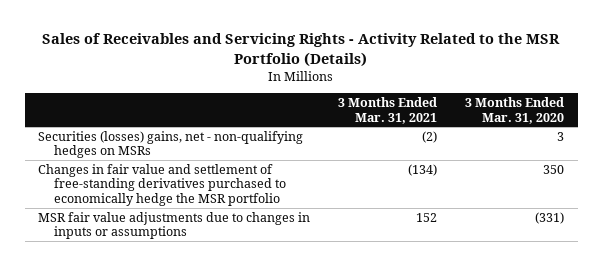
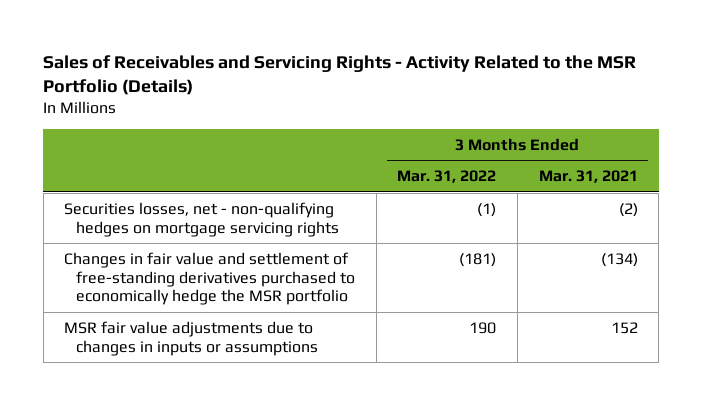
- | 3 Months Ended Mar. 31, 2021 | 3 Months Ended Mar. 31, 2020
+ | 3 Months Ended Mar. 31, 2022 | 3 Months Ended Mar. 31, 2021
- Securities (losses) gains, net - non-qualifying hedges on MSRs | (2) | 3
+ Securities losses, net - non-qualifying hedges on mortgage servicing rights | (1) | (2)

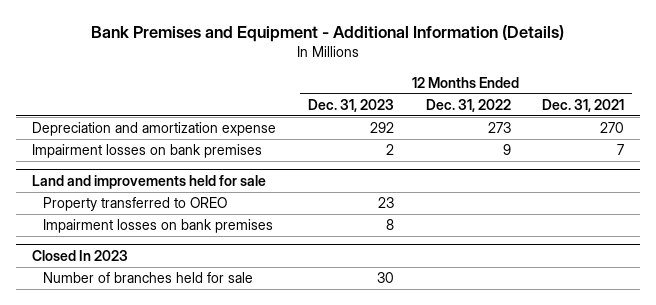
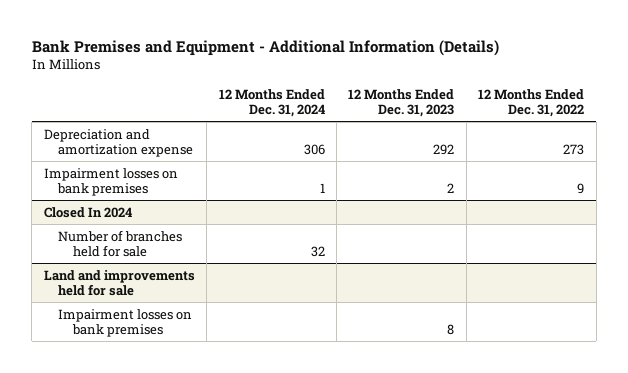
- | 12 Months Ended Dec. 31, 2023 | 12 Months Ended Dec. 31, 2022 | 12 Months Ended Dec. 31, 2021
+ | 12 Months Ended Dec. 31, 2024 | 12 Months Ended Dec. 31, 2023 | 12 Months Ended Dec. 31, 2022
+ Closed In 2024
+ Number of branches held for sale | 32 | |
@ Land and improvements held for sale
- Property transferred to OREO | 23 | |
- Closed In 2023
- Number of branches held for sale | 30 | |

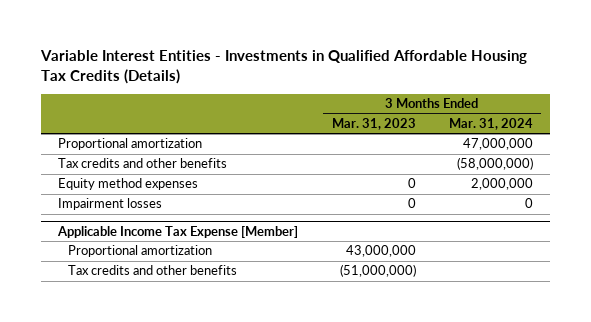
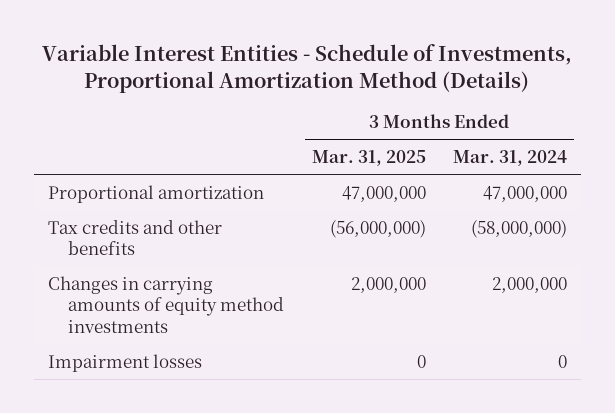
- Variable Interest Entities - Investments in Qualified Affordable Housing Tax Credits (Details)
+ Variable Interest Entities - Schedule of Investments, Proportional Amortization Method (Details)
- | 3 Months Ended Mar. 31, 2023 | 3 Months Ended Mar. 31, 2024
+ | 3 Months Ended Mar. 31, 2025 | 3 Months Ended Mar. 31, 2024
- Equity method expenses | 0 | 2,000,000
+ Changes in carrying amounts of equity method investments | 2,000,000 | 2,000,000
- Applicable Income Tax Expense [Member]
- Proportional amortization | 43,000,000 |
- Tax credits and other benefits | (51,000,000) |

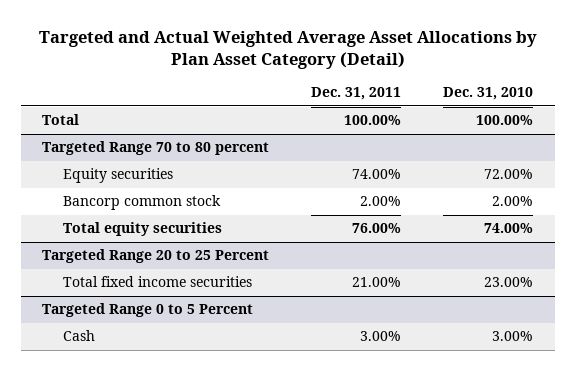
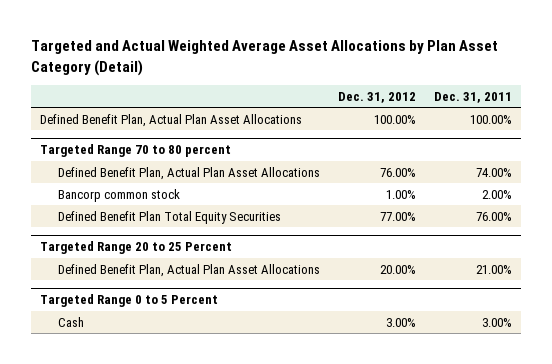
- | Dec. 31, 2011 | Dec. 31, 2010
+ | Dec. 31, 2012 | Dec. 31, 2011
- Total | 100.00% | 100.00%
+ Defined Benefit Plan, Actual Plan Asset Allocations | 100.00% | 100.00%
@ Targeted Range 70 to 80 percent
- Equity securities | 74.00% | 72.00%
+ Defined Benefit Plan, Actual Plan Asset Allocations | 76.00% | 74.00%
- Total equity securities | 76.00% | 74.00%
+ Defined Benefit Plan Total Equity Securities | 77.00% | 76.00%
@ Targeted Range 20 to 25 Percent
- Total fixed income securities | 21.00% | 23.00%
+ Defined Benefit Plan, Actual Plan Asset Allocations | 20.00% | 21.00%

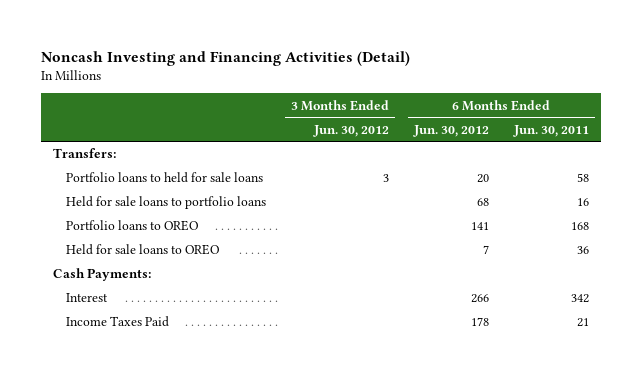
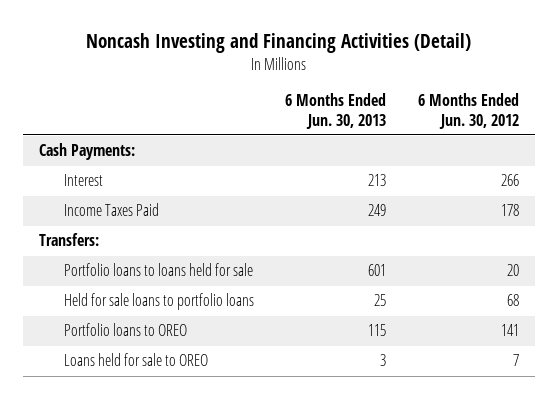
- | 3 Months Ended Jun. 30, 2012 | 6 Months Ended Jun. 30, 2012 | 6 Months Ended Jun. 30, 2011
+ | 6 Months Ended Jun. 30, 2013 | 6 Months Ended Jun. 30, 2012
- Portfolio loans to held for sale loans | 3 | 20 | 58
- Held for sale loans to OREO | | 7 | 36
moved down: Transfers:
+ Portfolio loans to loans held for sale | 601 | 20
moved down: Held for sale loans to portfolio loans | 25 | 68
moved down: Portfolio loans to OREO | 115 | 141
+ Loans held for sale to OREO | 3 | 7

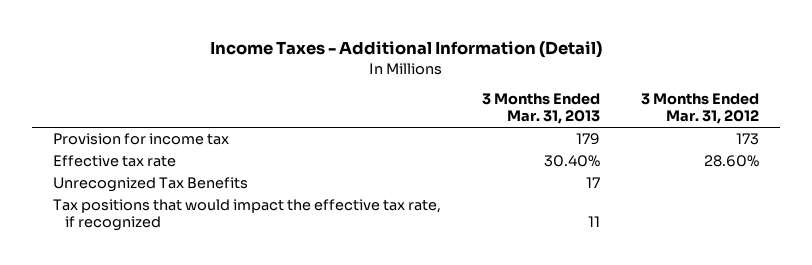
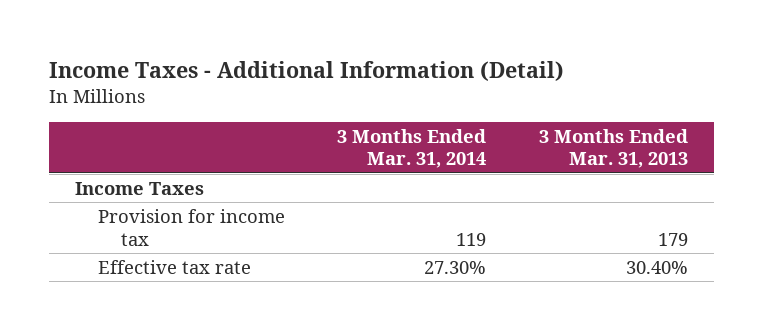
- | 3 Months Ended Mar. 31, 2013 | 3 Months Ended Mar. 31, 2012
+ | 3 Months Ended Mar. 31, 2014 | 3 Months Ended Mar. 31, 2013
+ Income Taxes
- Unrecognized Tax Benefits | 17 |
- Tax positions that would impact the effective tax rate, if recognized | 11 |

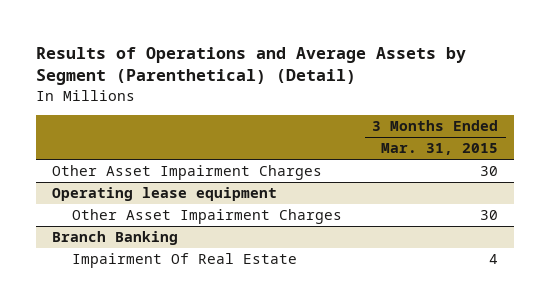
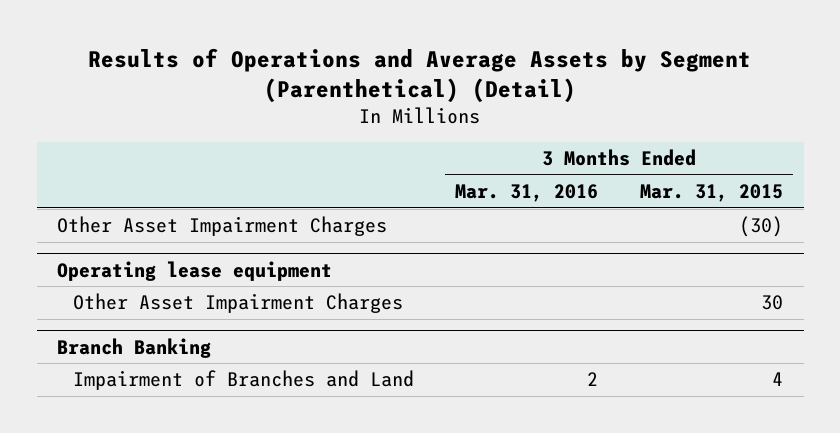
- | 3 Months Ended Mar. 31, 2015
+ | 3 Months Ended Mar. 31, 2016 | 3 Months Ended Mar. 31, 2015
- Other Asset Impairment Charges | 30
+ Other Asset Impairment Charges | | (30)
@ Branch Banking
- Impairment Of Real Estate | 4
+ Impairment of Branches and Land | 2 | 4

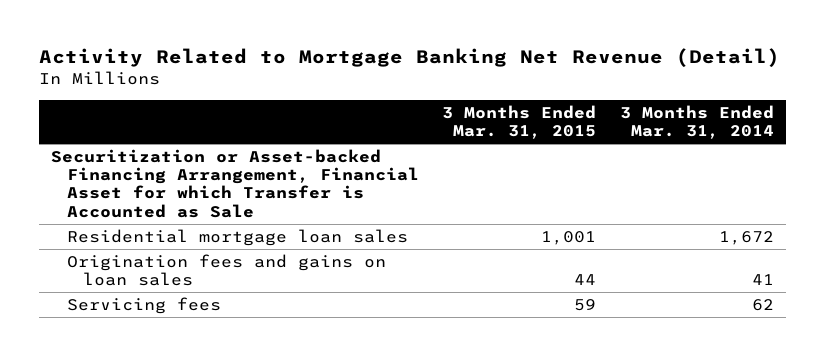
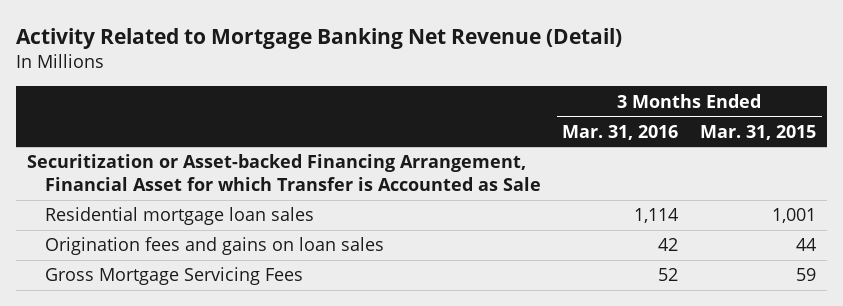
- | 3 Months Ended Mar. 31, 2015 | 3 Months Ended Mar. 31, 2014
+ | 3 Months Ended Mar. 31, 2016 | 3 Months Ended Mar. 31, 2015
- Servicing fees | 59 | 62
+ Gross Mortgage Servicing Fees | 52 | 59

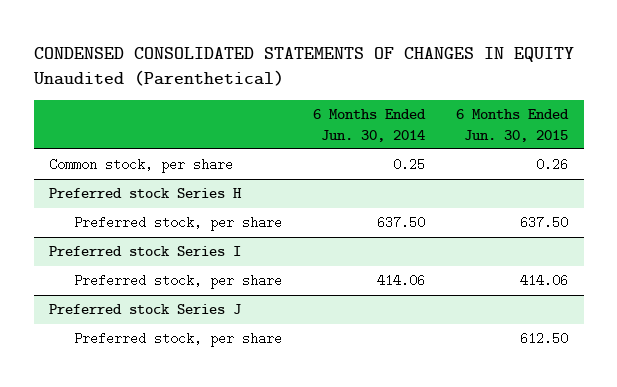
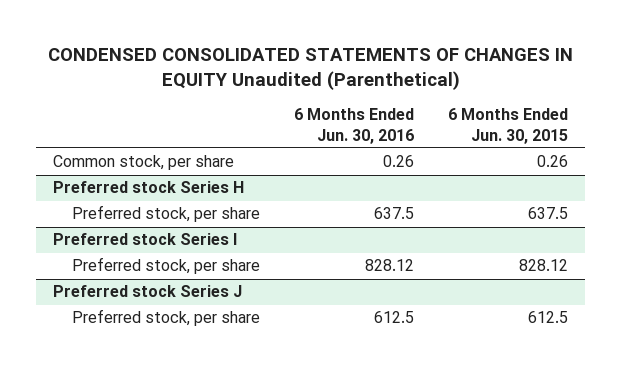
- | 6 Months Ended Jun. 30, 2014 | 6 Months Ended Jun. 30, 2015
+ | 6 Months Ended Jun. 30, 2016 | 6 Months Ended Jun. 30, 2015
@ Preferred stock Series H
- Preferred stock, per share | 637.50 | 637.50
+ Preferred stock, per share | 637.5 | 637.5
@ Preferred stock Series I
- Preferred stock, per share | 414.06 | 414.06
+ Preferred stock, per share | 828.12 | 828.12
@ Preferred stock Series J
- Preferred stock, per share | | 612.50
+ Preferred stock, per share | 612.5 | 612.5

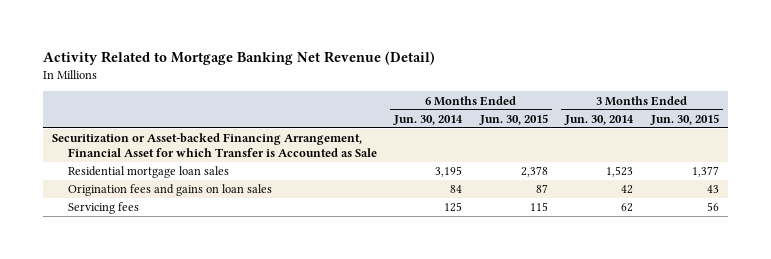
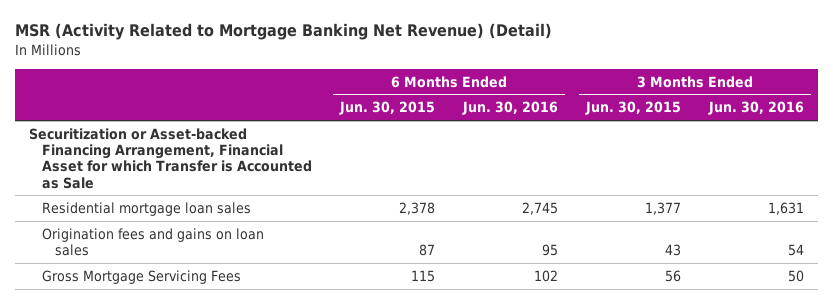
- Activity Related to Mortgage Banking Net Revenue (Detail)
+ MSR (Activity Related to Mortgage Banking Net Revenue) (Detail)
- | 6 Months Ended Jun. 30, 2014 | 6 Months Ended Jun. 30, 2015 | 3 Months Ended Jun. 30, 2014 | 3 Months Ended Jun. 30, 2015
+ | 6 Months Ended Jun. 30, 2015 | 6 Months Ended Jun. 30, 2016 | 3 Months Ended Jun. 30, 2015 | 3 Months Ended Jun. 30, 2016
- Servicing fees | 125 | 115 | 62 | 56
+ Gross Mortgage Servicing Fees | 115 | 102 | 56 | 50

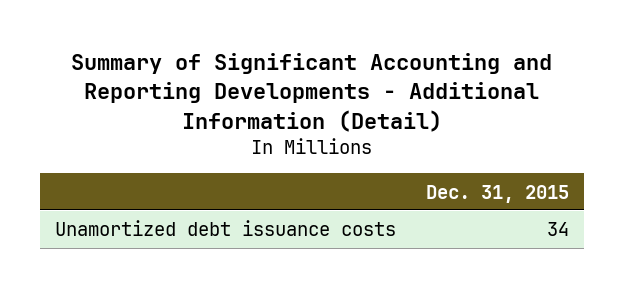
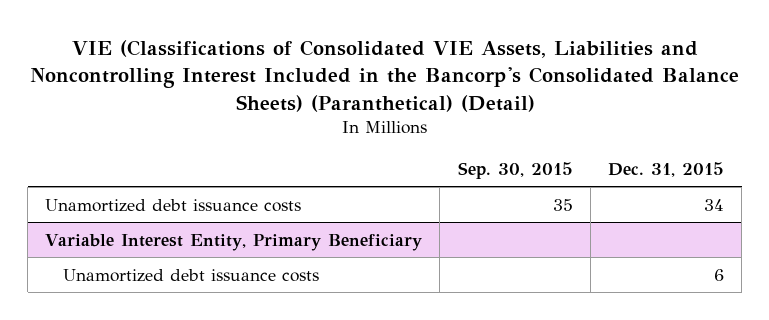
- Summary of Significant Accounting and Reporting Developments - Additional Information (Detail)
+ VIE (Classifications of Consolidated VIE Assets, Liabilities and Noncontrolling Interest Included in the Bancorp's Consolidated Balance Sheets) (Paranthetical) (Detail)
- | Dec. 31, 2015
+ | Sep. 30, 2015 | Dec. 31, 2015
+ Variable Interest Entity, Primary Beneficiary
+ Unamortized debt issuance costs | | 6

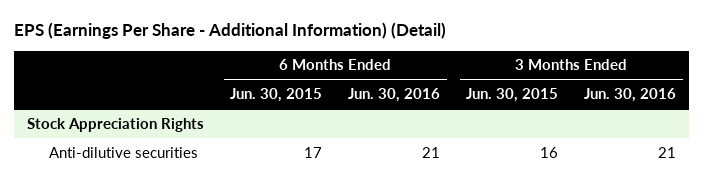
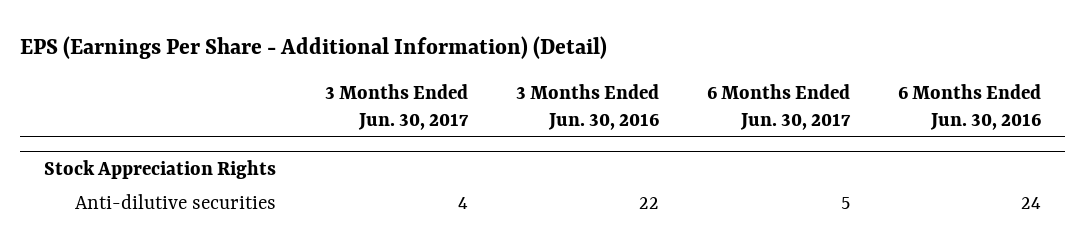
- | 6 Months Ended Jun. 30, 2015 | 6 Months Ended Jun. 30, 2016 | 3 Months Ended Jun. 30, 2015 | 3 Months Ended Jun. 30, 2016
+ | 3 Months Ended Jun. 30, 2017 | 3 Months Ended Jun. 30, 2016 | 6 Months Ended Jun. 30, 2017 | 6 Months Ended Jun. 30, 2016
@ Stock Appreciation Rights
- Anti-dilutive securities | 17 | 21 | 16 | 21
+ Anti-dilutive securities | 4 | 22 | 5 | 24

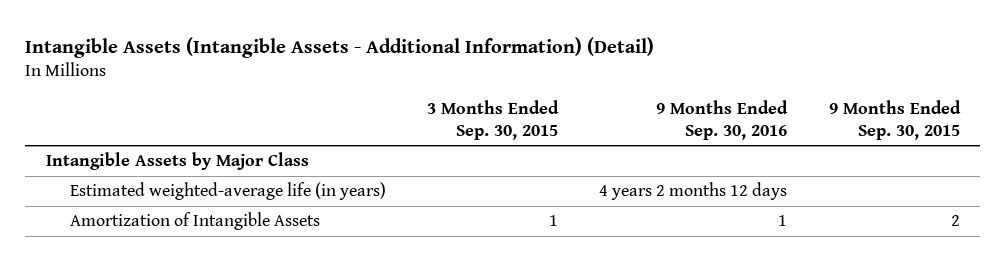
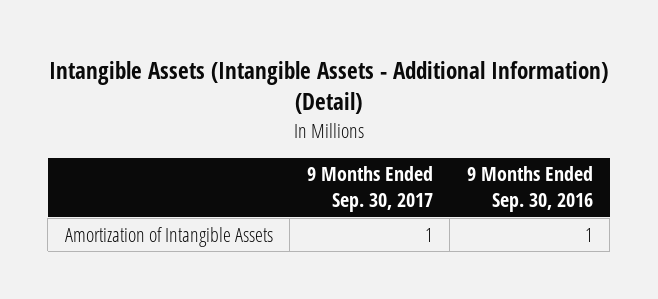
- | 3 Months Ended Sep. 30, 2015 | 9 Months Ended Sep. 30, 2016 | 9 Months Ended Sep. 30, 2015
+ | 9 Months Ended Sep. 30, 2017 | 9 Months Ended Sep. 30, 2016
- Intangible Assets by Major Class
- Estimated weighted-average life (in years) | | 4 years 2 months 12 days |

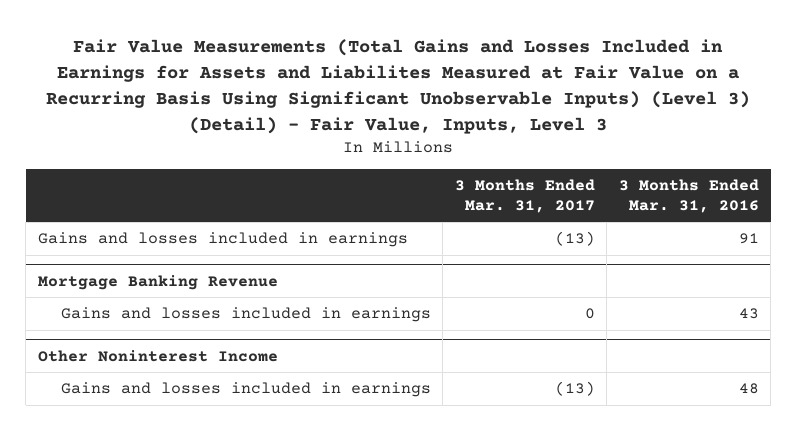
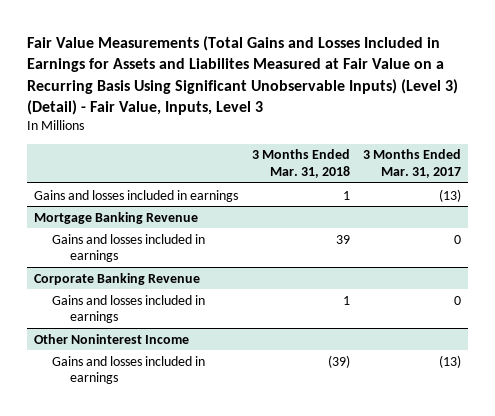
- | 3 Months Ended Mar. 31, 2017 | 3 Months Ended Mar. 31, 2016
+ | 3 Months Ended Mar. 31, 2018 | 3 Months Ended Mar. 31, 2017
+ Corporate Banking Revenue
+ Gains and losses included in earnings | 1 | 0

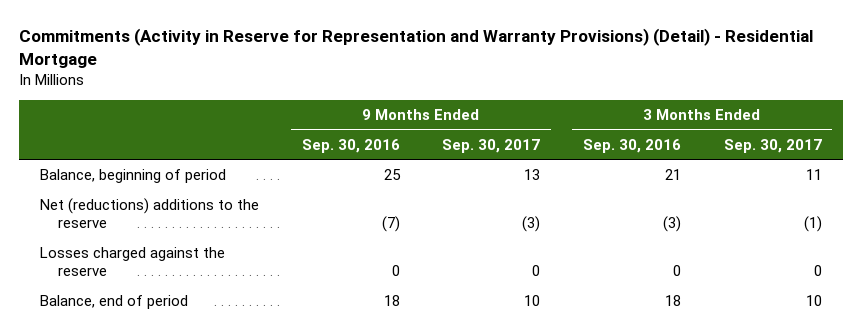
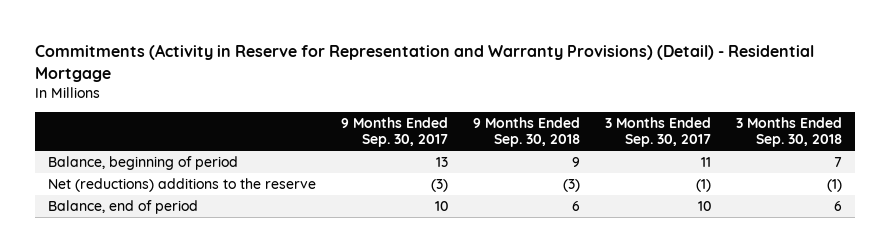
- | 9 Months Ended Sep. 30, 2016 | 9 Months Ended Sep. 30, 2017 | 3 Months Ended Sep. 30, 2016 | 3 Months Ended Sep. 30, 2017
+ | 9 Months Ended Sep. 30, 2017 | 9 Months Ended Sep. 30, 2018 | 3 Months Ended Sep. 30, 2017 | 3 Months Ended Sep. 30, 2018
- Losses charged against the reserve | 0 | 0 | 0 | 0

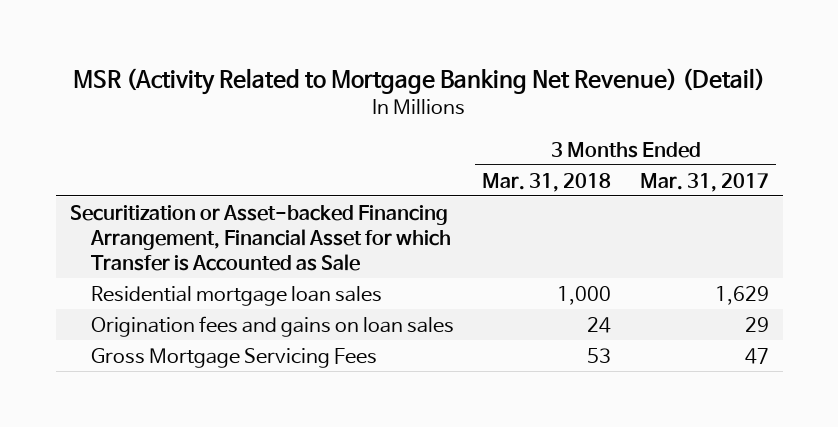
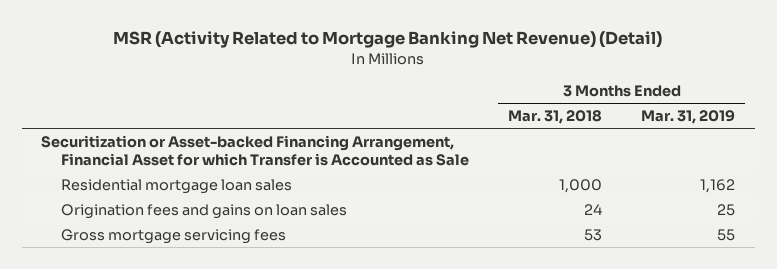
- | 3 Months Ended Mar. 31, 2018 | 3 Months Ended Mar. 31, 2017
+ | 3 Months Ended Mar. 31, 2018 | 3 Months Ended Mar. 31, 2019
- Gross Mortgage Servicing Fees | 53 | 47
+ Gross mortgage servicing fees | 53 | 55

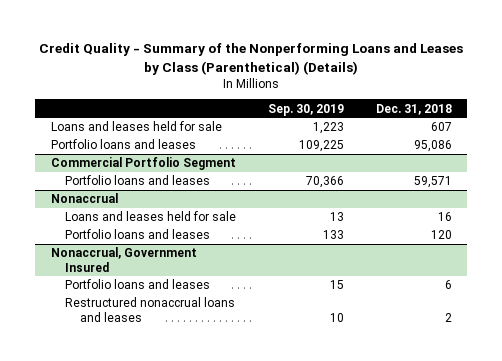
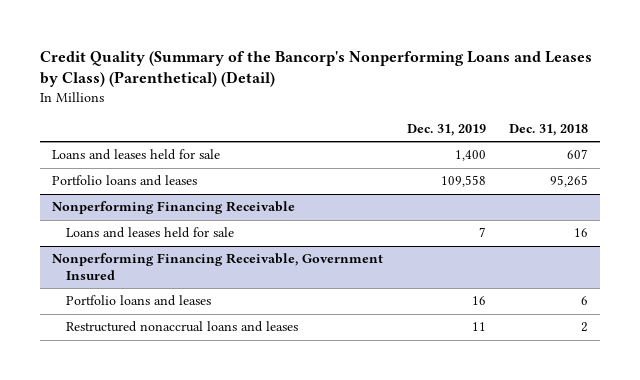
- Credit Quality - Summary of the Nonperforming Loans and Leases by Class (Parenthetical) (Details)
+ Credit Quality (Summary of the Bancorp's Nonperforming Loans and Leases by Class) (Parenthetical) (Detail)
- | Sep. 30, 2019 | Dec. 31, 2018
+ | Dec. 31, 2019 | Dec. 31, 2018
- Portfolio loans and leases | 109,225 | 95,086
- Commercial Portfolio Segment
- Portfolio loans and leases | 70,366 | 59,571
- Nonaccrual
+ Portfolio loans and leases | 109,558 | 95,265
+ Nonperforming Financing Receivable
- Portfolio loans and leases | 133 | 120
- Nonaccrual, Government Insured
+ Nonperforming Financing Receivable, Government Insured

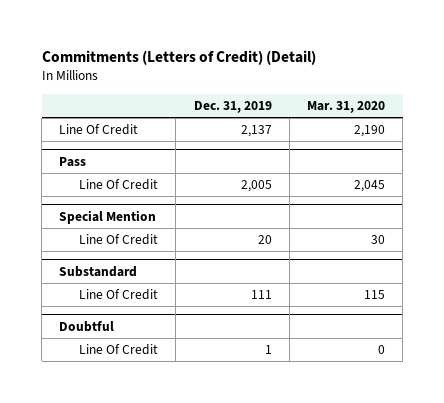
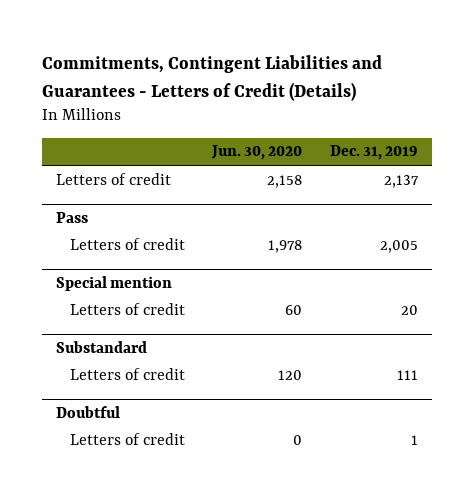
- Commitments (Letters of Credit) (Detail)
+ Commitments, Contingent Liabilities and Guarantees - Letters of Credit (Details)
- | Dec. 31, 2019 | Mar. 31, 2020
+ | Jun. 30, 2020 | Dec. 31, 2019
- Line Of Credit | 2,137 | 2,190
+ Letters of credit | 2,158 | 2,137
@ Pass
- Line Of Credit | 2,005 | 2,045
- Special Mention
- Line Of Credit | 20 | 30
@ Pass
+ Letters of credit | 1,978 | 2,005
+ Special mention
+ Letters of credit | 60 | 20
@ Substandard
- Line Of Credit | 111 | 115
+ Letters of credit | 120 | 111
@ Doubtful
- Line Of Credit | 1 | 0
+ Letters of credit | 0 | 1

